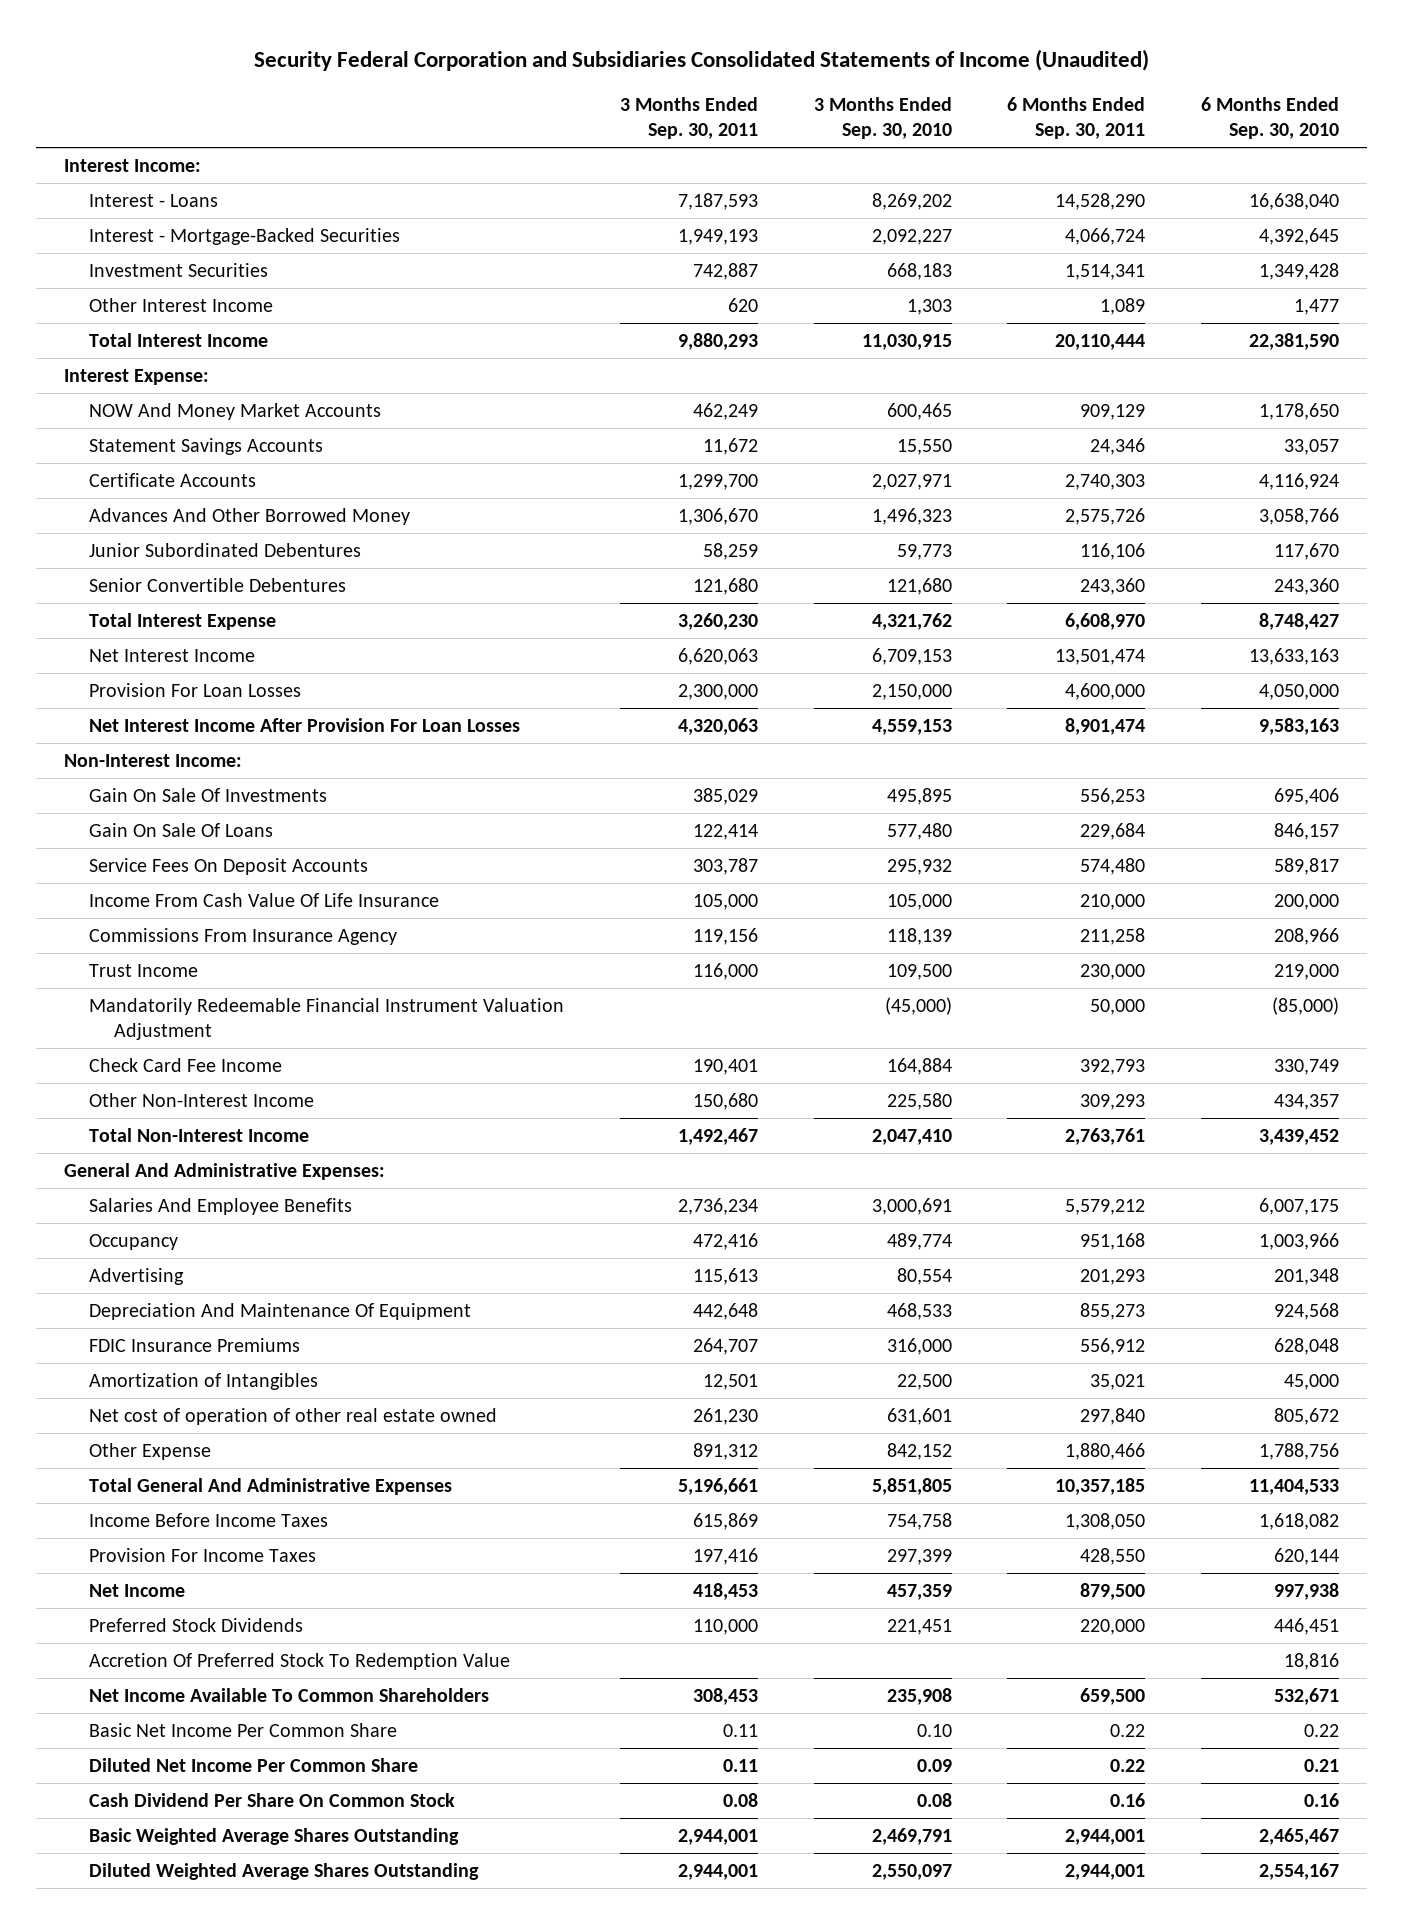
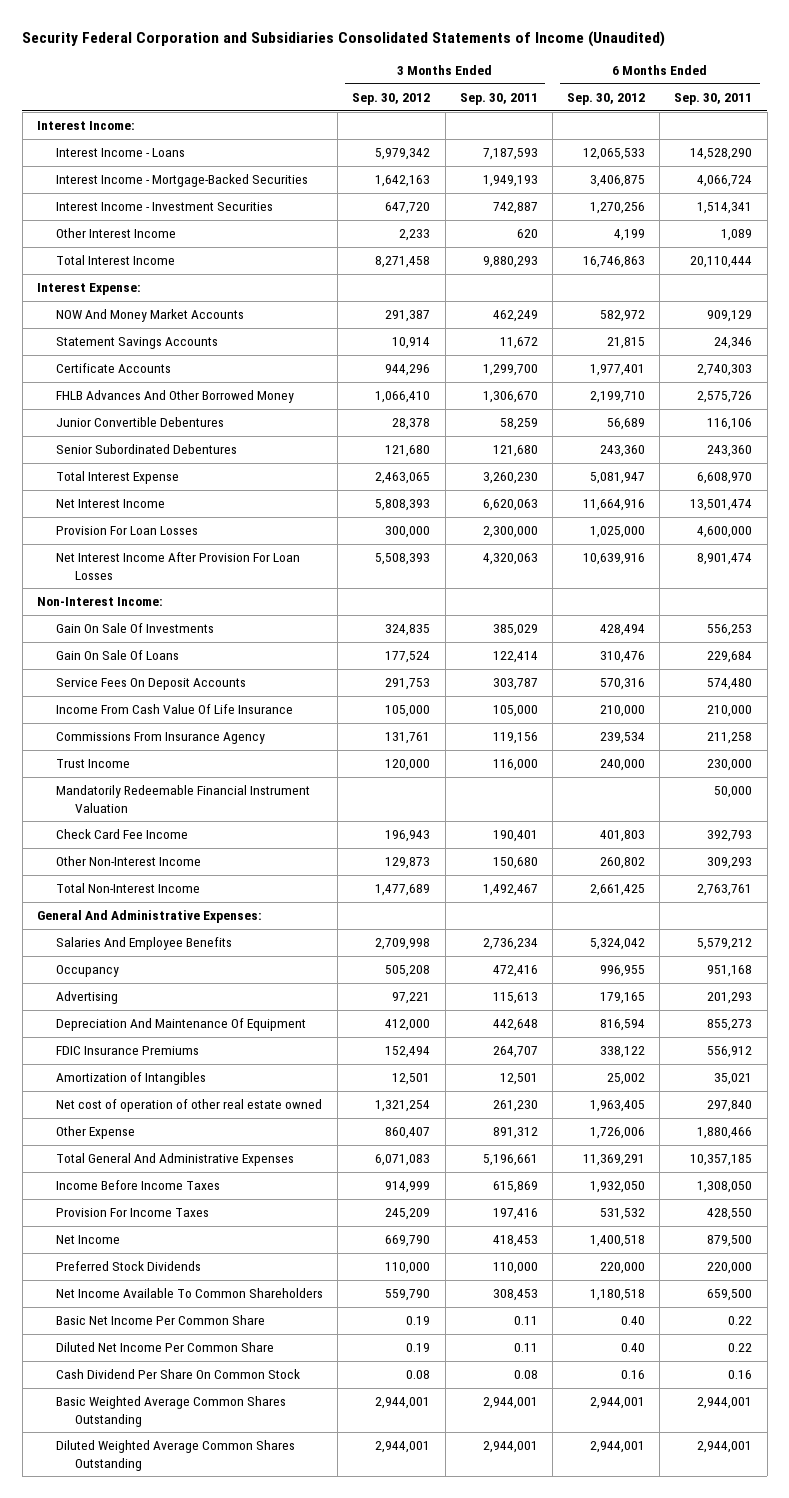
- | 3 Months Ended Sep. 30, 2011 | 3 Months Ended Sep. 30, 2010 | 6 Months Ended Sep. 30, 2011 | 6 Months Ended Sep. 30, 2010
+ | 3 Months Ended Sep. 30, 2012 | 3 Months Ended Sep. 30, 2011 | 6 Months Ended Sep. 30, 2012 | 6 Months Ended Sep. 30, 2011
- Interest - Loans | 7,187,593 | 8,269,202 | 14,528,290 | 16,638,040
- Interest - Mortgage-Backed Securities | 1,949,193 | 2,092,227 | 4,066,724 | 4,392,645
- Investment Securities | 742,887 | 668,183 | 1,514,341 | 1,349,428
+ Interest Income - Loans | 5,979,342 | 7,187,593 | 12,065,533 | 14,528,290
+ Interest Income - Mortgage-Backed Securities | 1,642,163 | 1,949,193 | 3,406,875 | 4,066,724
+ Interest Income - Investment Securities | 647,720 | 742,887 | 1,270,256 | 1,514,341
- Advances And Other Borrowed Money | 1,306,670 | 1,496,323 | 2,575,726 | 3,058,766
- Junior Subordinated Debentures | 58,259 | 59,773 | 116,106 | 117,670
- Senior Convertible Debentures | 121,680 | 121,680 | 243,360 | 243,360
+ FHLB Advances And Other Borrowed Money | 1,066,410 | 1,306,670 | 2,199,710 | 2,575,726
+ Junior Convertible Debentures | 28,378 | 58,259 | 56,689 | 116,106
+ Senior Subordinated Debentures | 121,680 | 121,680 | 243,360 | 243,360
- Mandatorily Redeemable Financial Instrument Valuation Adjustment | | (45,000) | 50,000 | (85,000)
+ Mandatorily Redeemable Financial Instrument Valuation | | | | 50,000
- Accretion Of Preferred Stock To Redemption Value | | | | 18,816
- Basic Weighted Average Shares Outstanding | 2,944,001 | 2,469,791 | 2,944,001 | 2,465,467
- Diluted Weighted Average Shares Outstanding | 2,944,001 | 2,550,097 | 2,944,001 | 2,554,167
+ Basic Weighted Average Common Shares Outstanding | 2,944,001 | 2,944,001 | 2,944,001 | 2,944,001
+ Diluted Weighted Average Common Shares Outstanding | 2,944,001 | 2,944,001 | 2,944,001 | 2,944,001

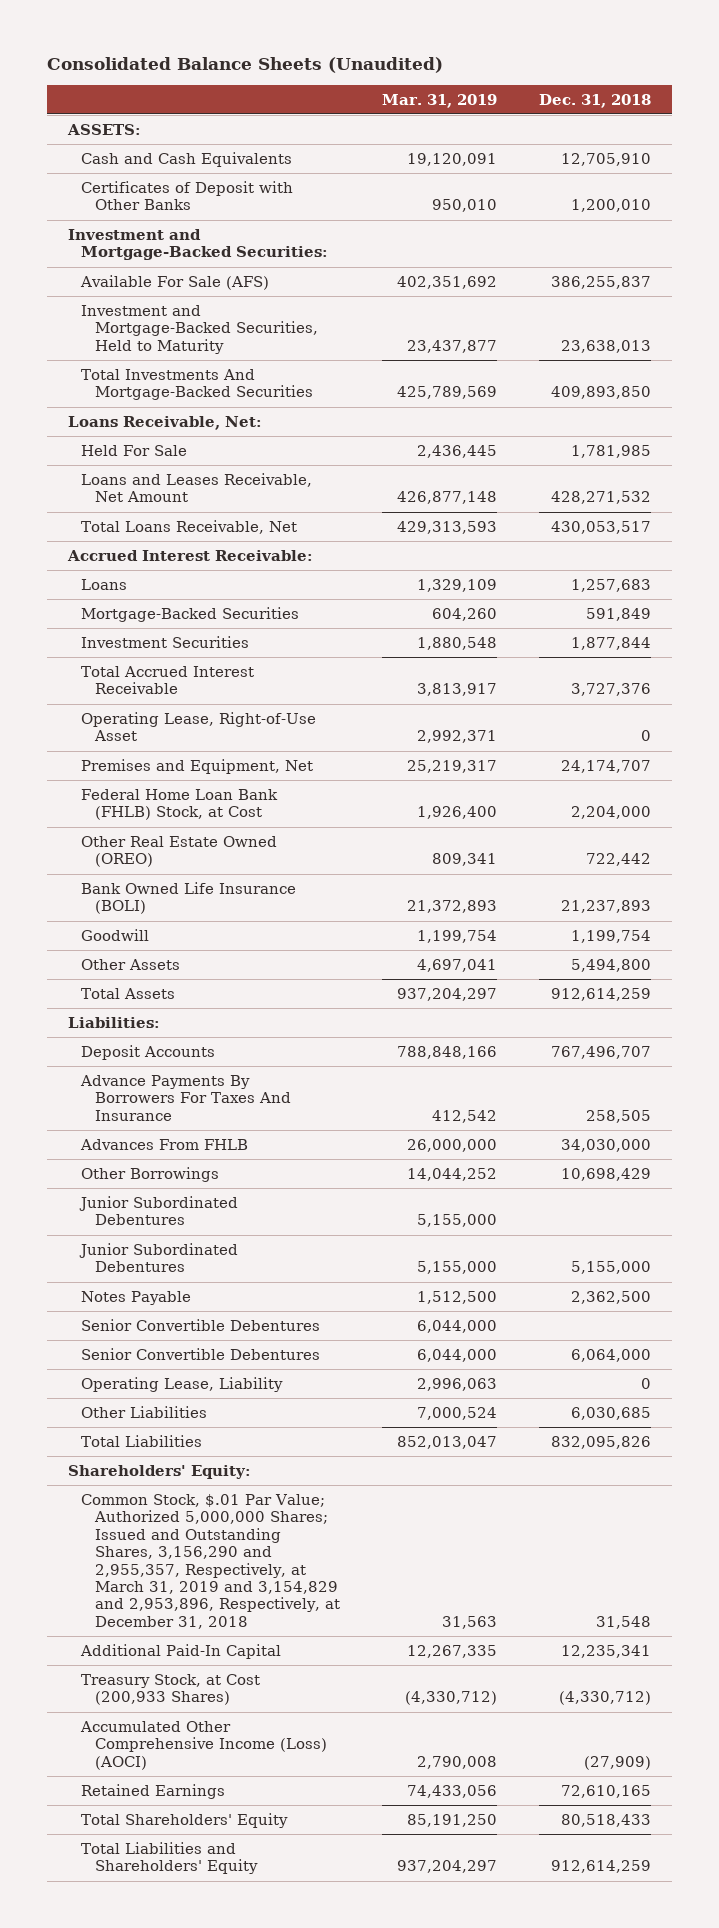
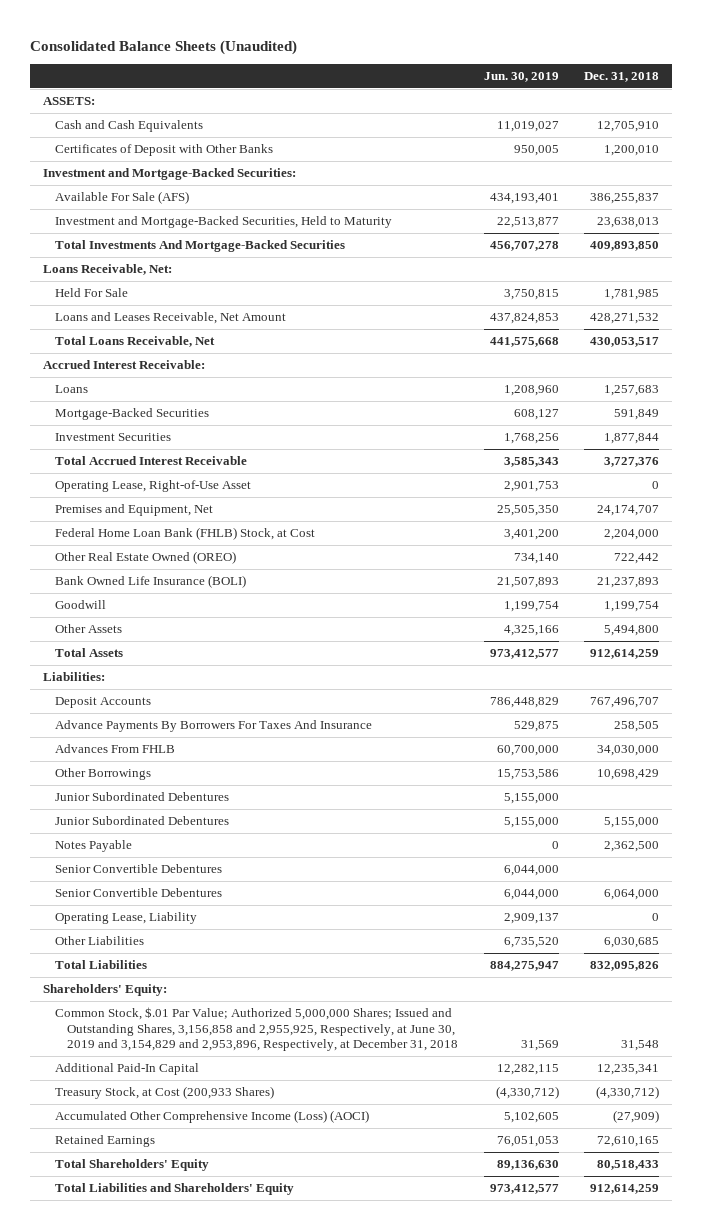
- | Mar. 31, 2019 | Dec. 31, 2018
+ | Jun. 30, 2019 | Dec. 31, 2018
- Common Stock, $.01 Par Value; Authorized 5,000,000 Shares; Issued and Outstanding Shares, 3,156,290 and 2,955,357, Respectively, at March 31, 2019 and 3,154,829 and 2,953,896, Respectively, at December 31, 2018 | 31,563 | 31,548
+ Common Stock, $.01 Par Value; Authorized 5,000,000 Shares; Issued and Outstanding Shares, 3,156,858 and 2,955,925, Respectively, at June 30, 2019 and 3,154,829 and 2,953,896, Respectively, at December 31, 2018 | 31,569 | 31,548

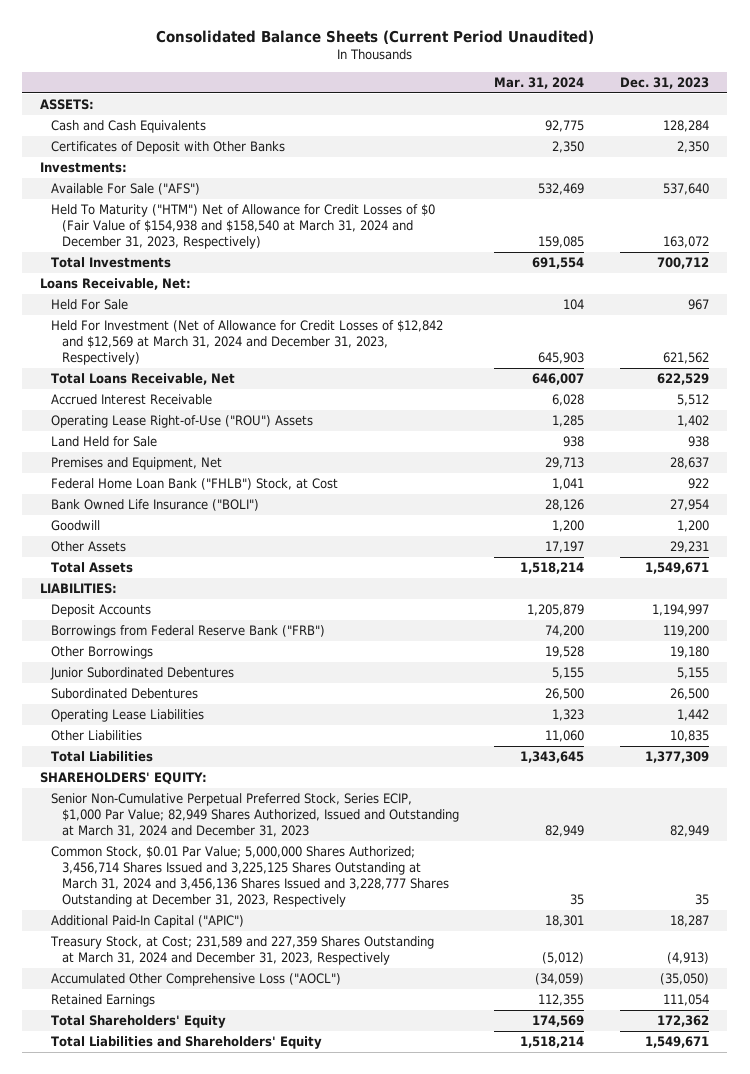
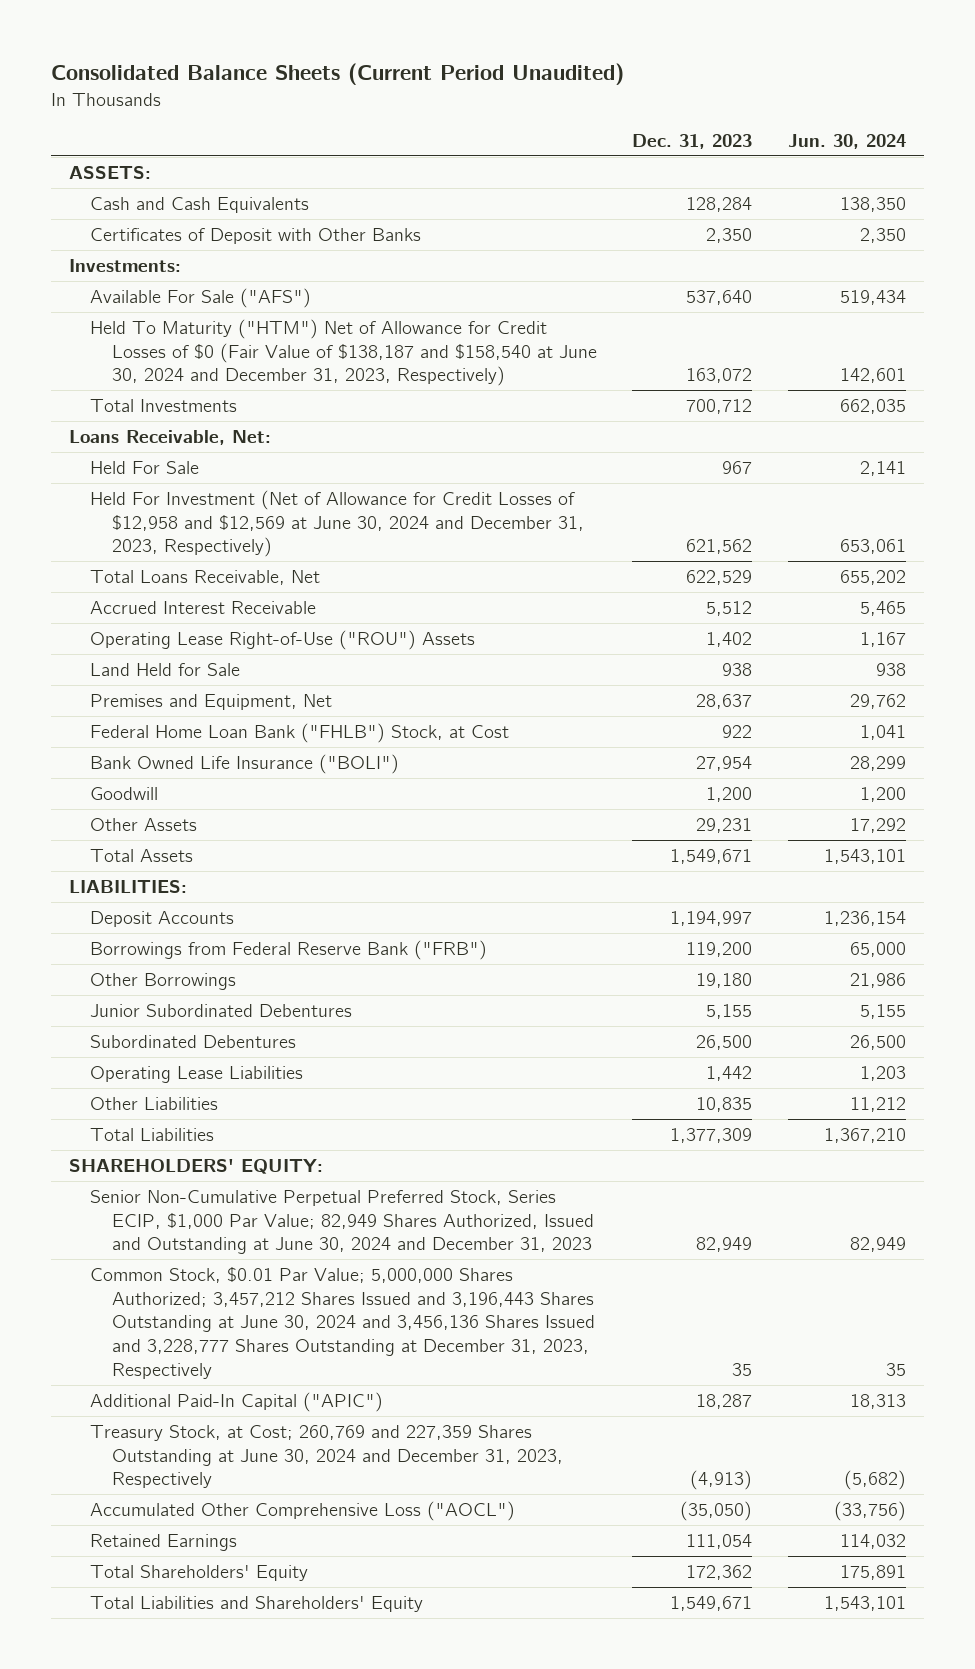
- | Mar. 31, 2024 | Dec. 31, 2023
+ | Dec. 31, 2023 | Jun. 30, 2024
- Held To Maturity ("HTM") Net of Allowance for Credit Losses of $0 (Fair Value of $154,938 and $158,540 at March 31, 2024 and December 31, 2023, Respectively) | 159,085 | 163,072
+ Held To Maturity ("HTM") Net of Allowance for Credit Losses of $0 (Fair Value of $138,187 and $158,540 at June 30, 2024 and December 31, 2023, Respectively) | 163,072 | 142,601
- Held For Investment (Net of Allowance for Credit Losses of $12,842 and $12,569 at March 31, 2024 and December 31, 2023, Respectively) | 645,903 | 621,562
+ Held For Investment (Net of Allowance for Credit Losses of $12,958 and $12,569 at June 30, 2024 and December 31, 2023, Respectively) | 621,562 | 653,061
- Senior Non-Cumulative Perpetual Preferred Stock, Series ECIP, $1,000 Par Value; 82,949 Shares Authorized, Issued and Outstanding at March 31, 2024 and December 31, 2023 | 82,949 | 82,949
- Common Stock, $0.01 Par Value; 5,000,000 Shares Authorized; 3,456,714 Shares Issued and 3,225,125 Shares Outstanding at March 31, 2024 and 3,456,136 Shares Issued and 3,228,777 Shares Outstanding at December 31, 2023, Respectively | 35 | 35
+ Senior Non-Cumulative Perpetual Preferred Stock, Series ECIP, $1,000 Par Value; 82,949 Shares Authorized, Issued and Outstanding at June 30, 2024 and December 31, 2023 | 82,949 | 82,949
+ Common Stock, $0.01 Par Value; 5,000,000 Shares Authorized; 3,457,212 Shares Issued and 3,196,443 Shares Outstanding at June 30, 2024 and 3,456,136 Shares Issued and 3,228,777 Shares Outstanding at December 31, 2023, Respectively | 35 | 35
- Treasury Stock, at Cost; 231,589 and 227,359 Shares Outstanding at March 31, 2024 and December 31, 2023, Respectively | (5,012) | (4,913)
+ Treasury Stock, at Cost; 260,769 and 227,359 Shares Outstanding at June 30, 2024 and December 31, 2023, Respectively | (4,913) | (5,682)

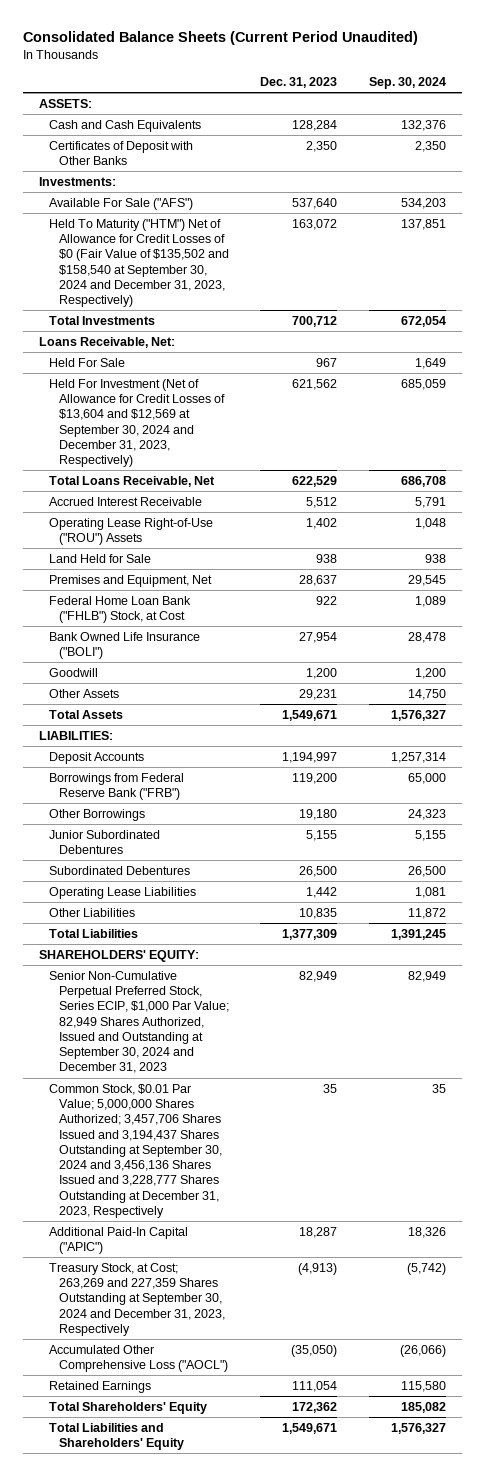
- | Dec. 31, 2023 | Jun. 30, 2024
+ | Dec. 31, 2023 | Sep. 30, 2024
- Held To Maturity ("HTM") Net of Allowance for Credit Losses of $0 (Fair Value of $138,187 and $158,540 at June 30, 2024 and December 31, 2023, Respectively) | 163,072 | 142,601
+ Held To Maturity ("HTM") Net of Allowance for Credit Losses of $0 (Fair Value of $135,502 and $158,540 at September 30, 2024 and December 31, 2023, Respectively) | 163,072 | 137,851
- Held For Investment (Net of Allowance for Credit Losses of $12,958 and $12,569 at June 30, 2024 and December 31, 2023, Respectively) | 621,562 | 653,061
+ Held For Investment (Net of Allowance for Credit Losses of $13,604 and $12,569 at September 30, 2024 and December 31, 2023, Respectively) | 621,562 | 685,059
- Senior Non-Cumulative Perpetual Preferred Stock, Series ECIP, $1,000 Par Value; 82,949 Shares Authorized, Issued and Outstanding at June 30, 2024 and December 31, 2023 | 82,949 | 82,949
- Common Stock, $0.01 Par Value; 5,000,000 Shares Authorized; 3,457,212 Shares Issued and 3,196,443 Shares Outstanding at June 30, 2024 and 3,456,136 Shares Issued and 3,228,777 Shares Outstanding at December 31, 2023, Respectively | 35 | 35
+ Senior Non-Cumulative Perpetual Preferred Stock, Series ECIP, $1,000 Par Value; 82,949 Shares Authorized, Issued and Outstanding at September 30, 2024 and December 31, 2023 | 82,949 | 82,949
+ Common Stock, $0.01 Par Value; 5,000,000 Shares Authorized; 3,457,706 Shares Issued and 3,194,437 Shares Outstanding at September 30, 2024 and 3,456,136 Shares Issued and 3,228,777 Shares Outstanding at December 31, 2023, Respectively | 35 | 35
- Treasury Stock, at Cost; 260,769 and 227,359 Shares Outstanding at June 30, 2024 and December 31, 2023, Respectively | (4,913) | (5,682)
+ Treasury Stock, at Cost; 263,269 and 227,359 Shares Outstanding at September 30, 2024 and December 31, 2023, Respectively | (4,913) | (5,742)

